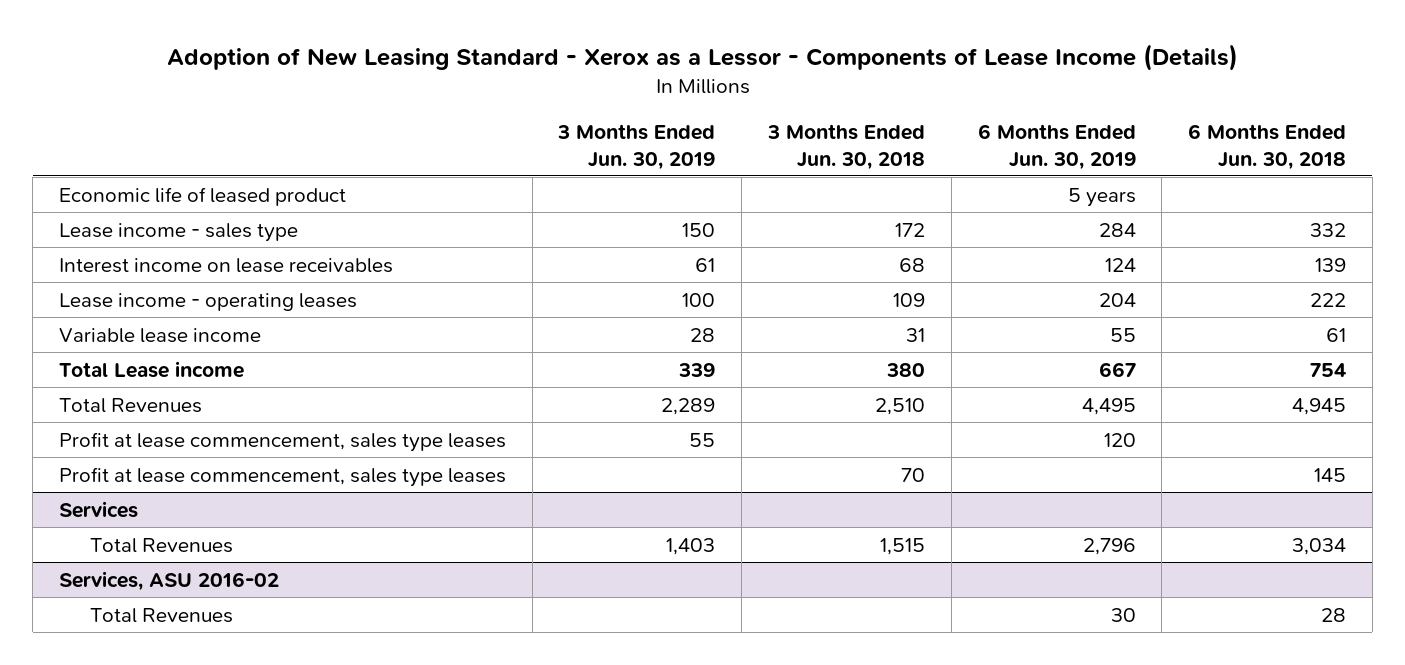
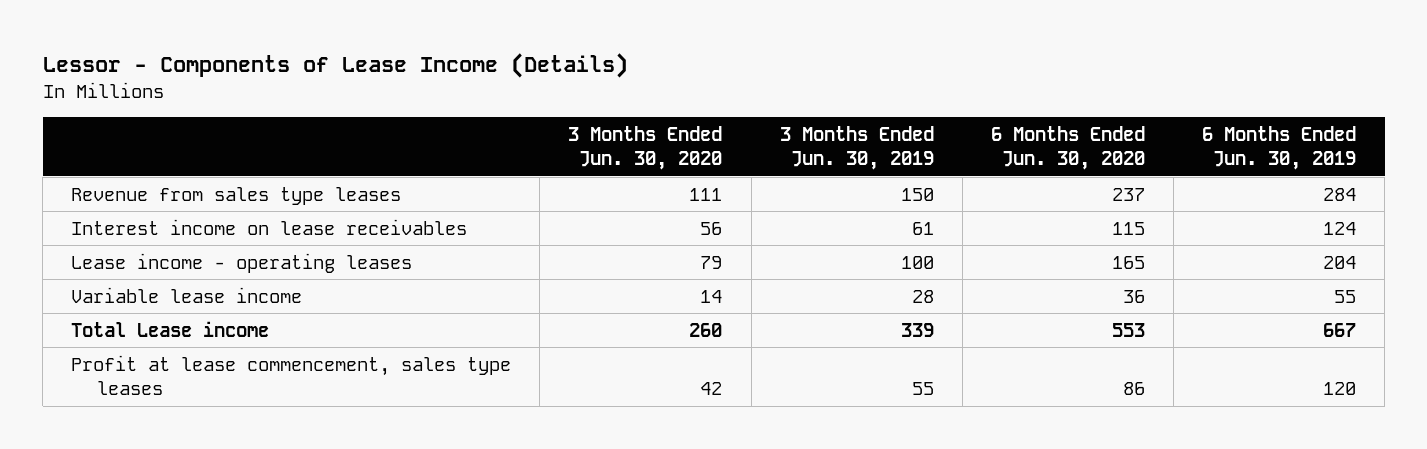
- Adoption of New Leasing Standard - Xerox as a Lessor - Components of Lease Income (Details)
+ Lessor - Components of Lease Income (Details)
- | 3 Months Ended Jun. 30, 2019 | 3 Months Ended Jun. 30, 2018 | 6 Months Ended Jun. 30, 2019 | 6 Months Ended Jun. 30, 2018
+ | 3 Months Ended Jun. 30, 2020 | 3 Months Ended Jun. 30, 2019 | 6 Months Ended Jun. 30, 2020 | 6 Months Ended Jun. 30, 2019
- Economic life of leased product | | | 5 years |
- Lease income - sales type | 150 | 172 | 284 | 332
+ Revenue from sales type leases | 111 | 150 | 237 | 284
- Total Revenues | 2,289 | 2,510 | 4,495 | 4,945
- Profit at lease commencement, sales type leases | | 70 | | 145
- Services
- Total Revenues | 1,403 | 1,515 | 2,796 | 3,034
- Services, ASU 2016-02
- Total Revenues | | | 30 | 28

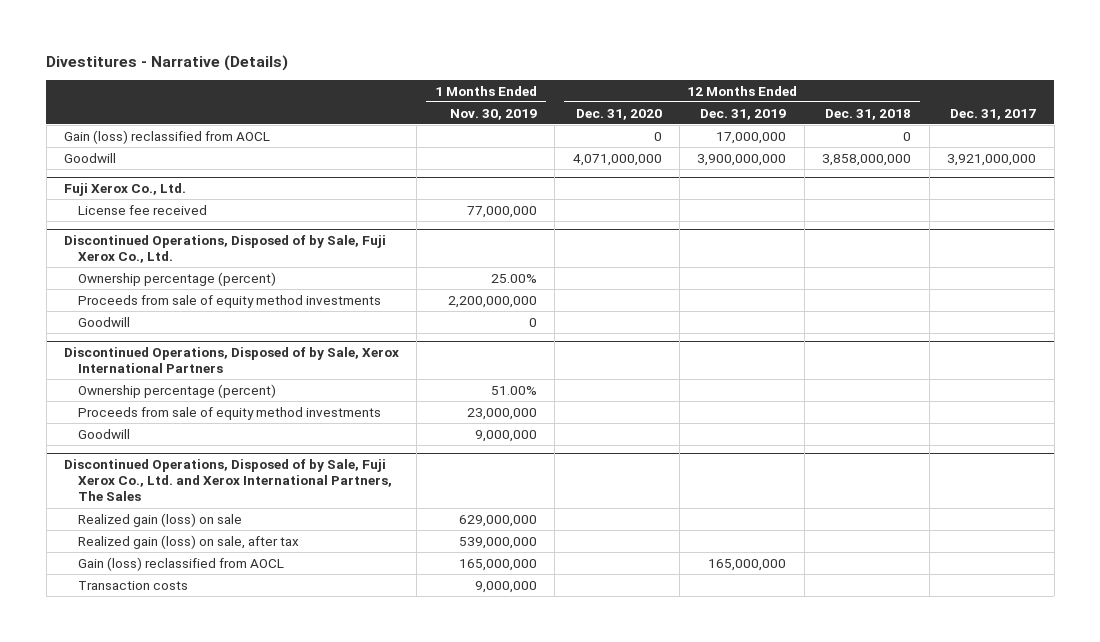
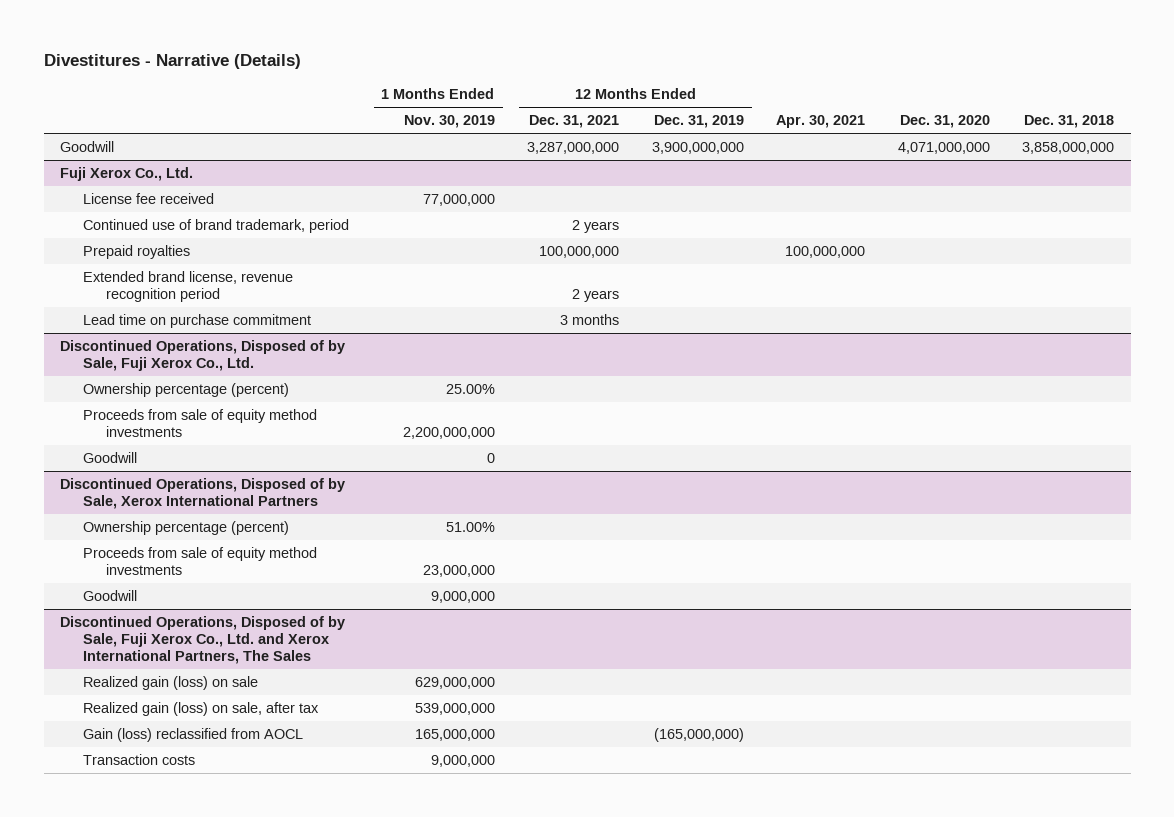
- | 1 Months Ended Nov. 30, 2019 | 12 Months Ended Dec. 31, 2020 | 12 Months Ended Dec. 31, 2019 | 12 Months Ended Dec. 31, 2018 | Dec. 31, 2017
+ | 1 Months Ended Nov. 30, 2019 | 12 Months Ended Dec. 31, 2021 | 12 Months Ended Dec. 31, 2019 | Apr. 30, 2021 | Dec. 31, 2020 | Dec. 31, 2018
- Gain (loss) reclassified from AOCL | | 0 | 17,000,000 | 0 |
@ Fuji Xerox Co., Ltd.
+ Continued use of brand trademark, period | | 2 years | | | |
+ Prepaid royalties | | 100,000,000 | | 100,000,000 | |
+ Extended brand license, revenue recognition period | | 2 years | | | |
+ Lead time on purchase commitment | | 3 months | | | |
@ Discontinued Operations, Disposed of by Sale, Fuji Xerox Co., Ltd. and Xerox International Partners, The Sales
- Gain (loss) reclassified from AOCL | 165,000,000 | | 165,000,000 | |
+ Gain (loss) reclassified from AOCL | 165,000,000 | | (165,000,000) | | |

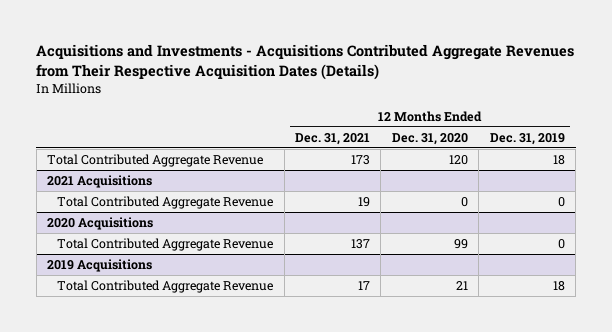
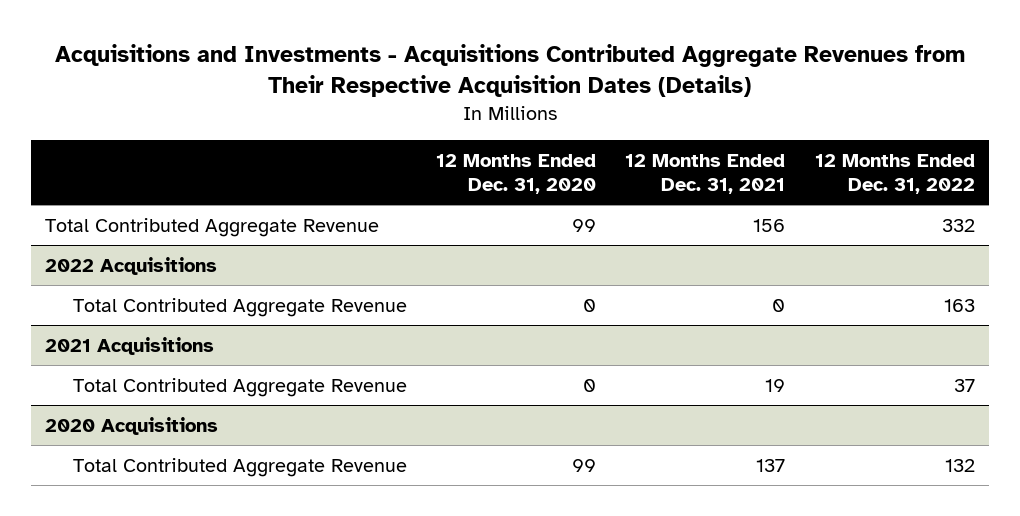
- | 12 Months Ended Dec. 31, 2021 | 12 Months Ended Dec. 31, 2020 | 12 Months Ended Dec. 31, 2019
+ | 12 Months Ended Dec. 31, 2020 | 12 Months Ended Dec. 31, 2021 | 12 Months Ended Dec. 31, 2022
- Total Contributed Aggregate Revenue | 173 | 120 | 18
+ Total Contributed Aggregate Revenue | 99 | 156 | 332
+ 2022 Acquisitions
+ Total Contributed Aggregate Revenue | 0 | 0 | 163
- 2019 Acquisitions
- Total Contributed Aggregate Revenue | 17 | 21 | 18

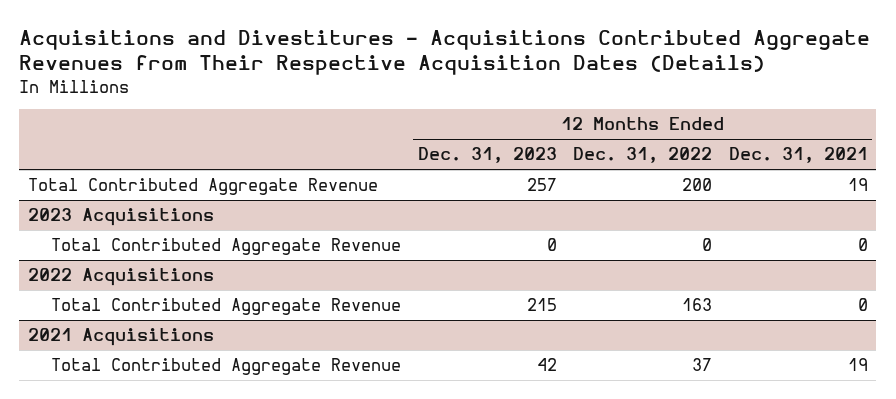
- Acquisitions and Investments - Acquisitions Contributed Aggregate Revenues from Their Respective Acquisition Dates (Details)
+ Acquisitions and Divestitures - Acquisitions Contributed Aggregate Revenues from Their Respective Acquisition Dates (Details)
- | 12 Months Ended Dec. 31, 2020 | 12 Months Ended Dec. 31, 2021 | 12 Months Ended Dec. 31, 2022
+ | 12 Months Ended Dec. 31, 2023 | 12 Months Ended Dec. 31, 2022 | 12 Months Ended Dec. 31, 2021
- Total Contributed Aggregate Revenue | 99 | 156 | 332
+ Total Contributed Aggregate Revenue | 257 | 200 | 19
+ 2023 Acquisitions
+ Total Contributed Aggregate Revenue | 0 | 0 | 0
- 2020 Acquisitions
- Total Contributed Aggregate Revenue | 99 | 137 | 132

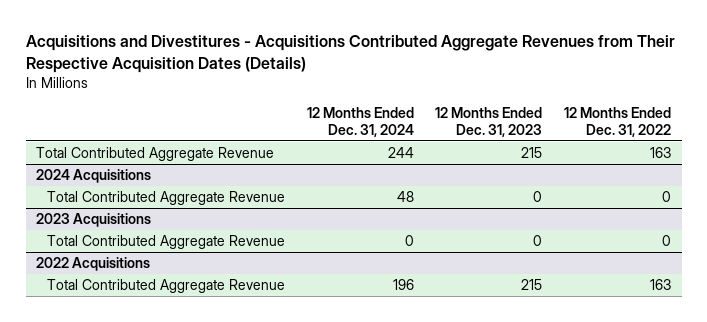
- | 12 Months Ended Dec. 31, 2023 | 12 Months Ended Dec. 31, 2022 | 12 Months Ended Dec. 31, 2021
+ | 12 Months Ended Dec. 31, 2024 | 12 Months Ended Dec. 31, 2023 | 12 Months Ended Dec. 31, 2022
- Total Contributed Aggregate Revenue | 257 | 200 | 19
+ Total Contributed Aggregate Revenue | 244 | 215 | 163
+ 2024 Acquisitions
+ Total Contributed Aggregate Revenue | 48 | 0 | 0
- 2021 Acquisitions
- Total Contributed Aggregate Revenue | 42 | 37 | 19

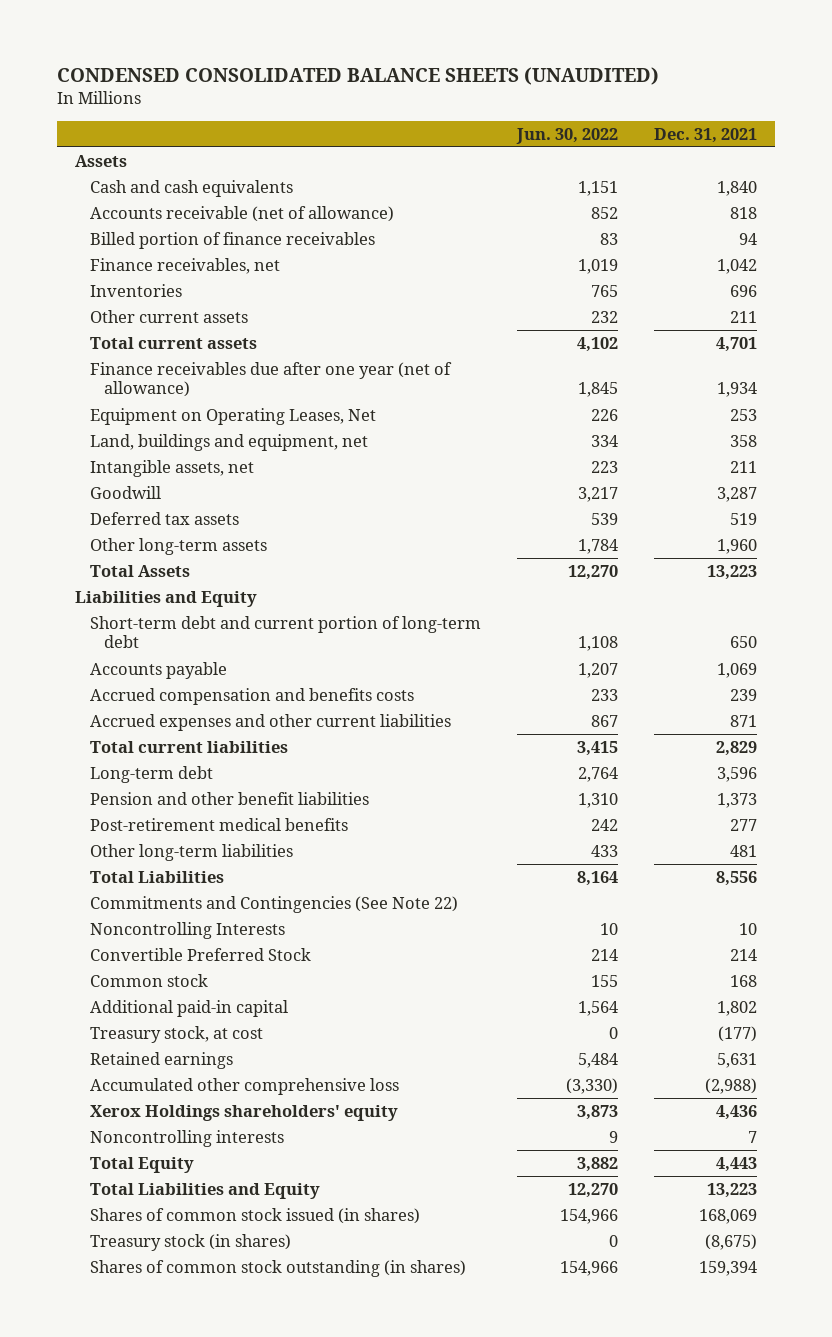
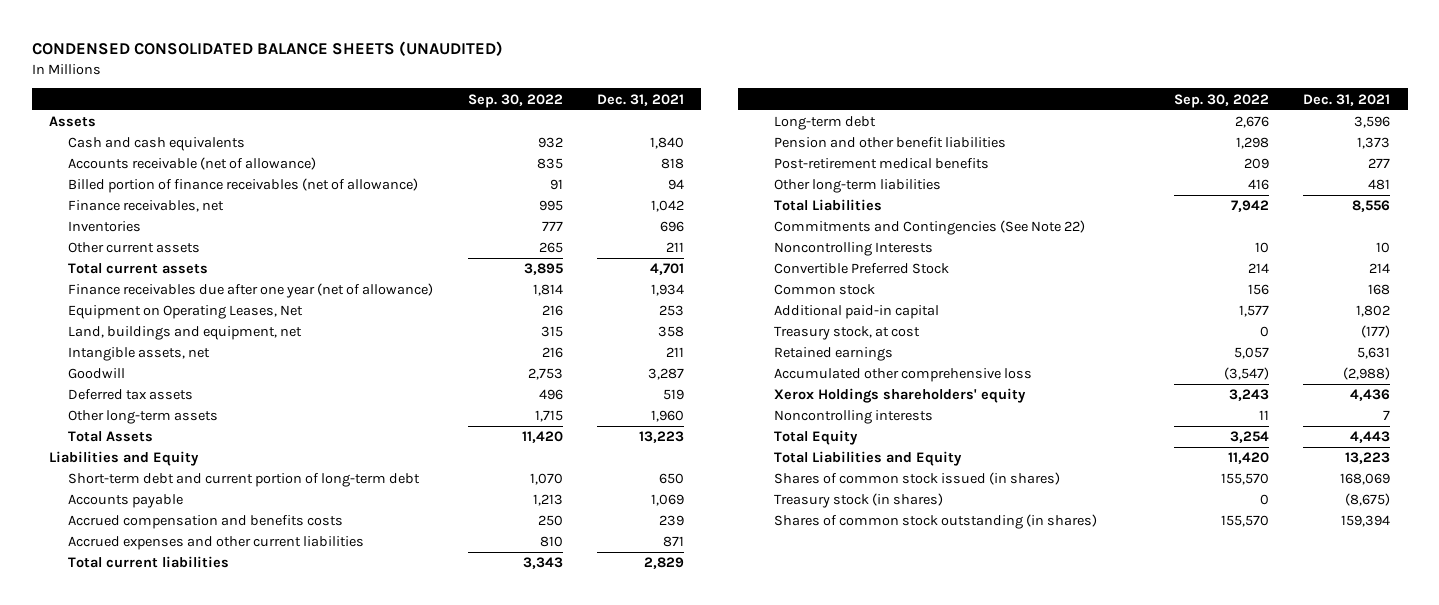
- | Jun. 30, 2022 | Dec. 31, 2021
+ | Sep. 30, 2022 | Dec. 31, 2021
- Billed portion of finance receivables | 83 | 94
+ Billed portion of finance receivables (net of allowance) | 91 | 94

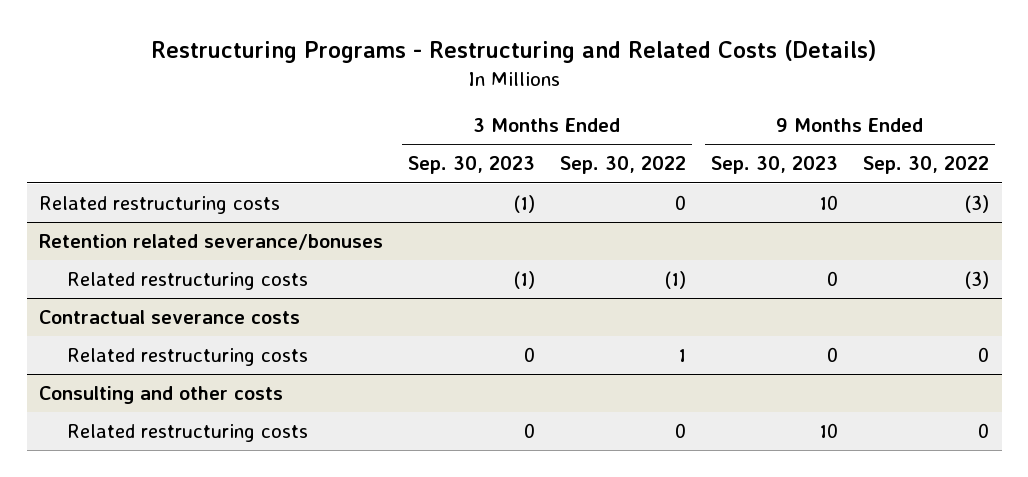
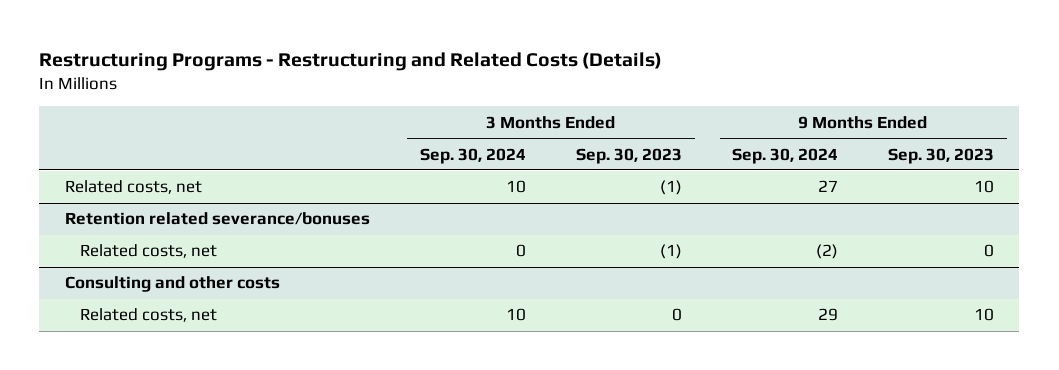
- | 3 Months Ended Sep. 30, 2023 | 3 Months Ended Sep. 30, 2022 | 9 Months Ended Sep. 30, 2023 | 9 Months Ended Sep. 30, 2022
+ | 3 Months Ended Sep. 30, 2024 | 3 Months Ended Sep. 30, 2023 | 9 Months Ended Sep. 30, 2024 | 9 Months Ended Sep. 30, 2023
- Related restructuring costs | (1) | 0 | 10 | (3)
+ Related costs, net | 10 | (1) | 27 | 10
@ Retention related severance/bonuses
- Related restructuring costs | (1) | (1) | 0 | (3)
- Contractual severance costs
- Related restructuring costs | 0 | 1 | 0 | 0
@ Retention related severance/bonuses
+ Related costs, net | 0 | (1) | (2) | 0
@ Consulting and other costs
- Related restructuring costs | 0 | 0 | 10 | 0
+ Related costs, net | 10 | 0 | 29 | 10

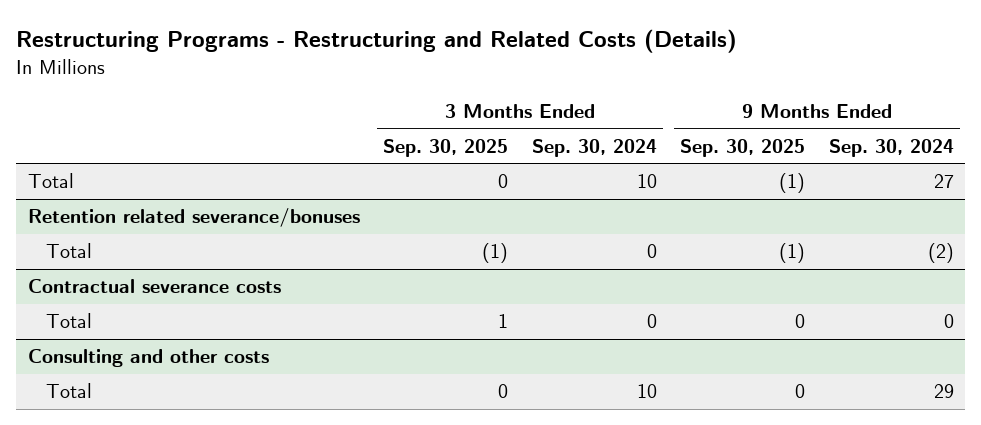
- | 3 Months Ended Sep. 30, 2024 | 3 Months Ended Sep. 30, 2023 | 9 Months Ended Sep. 30, 2024 | 9 Months Ended Sep. 30, 2023
+ | 3 Months Ended Sep. 30, 2025 | 3 Months Ended Sep. 30, 2024 | 9 Months Ended Sep. 30, 2025 | 9 Months Ended Sep. 30, 2024
- Related costs, net | 10 | (1) | 27 | 10
+ Total | 0 | 10 | (1) | 27
@ Retention related severance/bonuses
- Related costs, net | 0 | (1) | (2) | 0
+ Total | (1) | 0 | (1) | (2)
+ Contractual severance costs
+ Total | 1 | 0 | 0 | 0
@ Consulting and other costs
- Related costs, net | 10 | 0 | 29 | 10
+ Total | 0 | 10 | 0 | 29

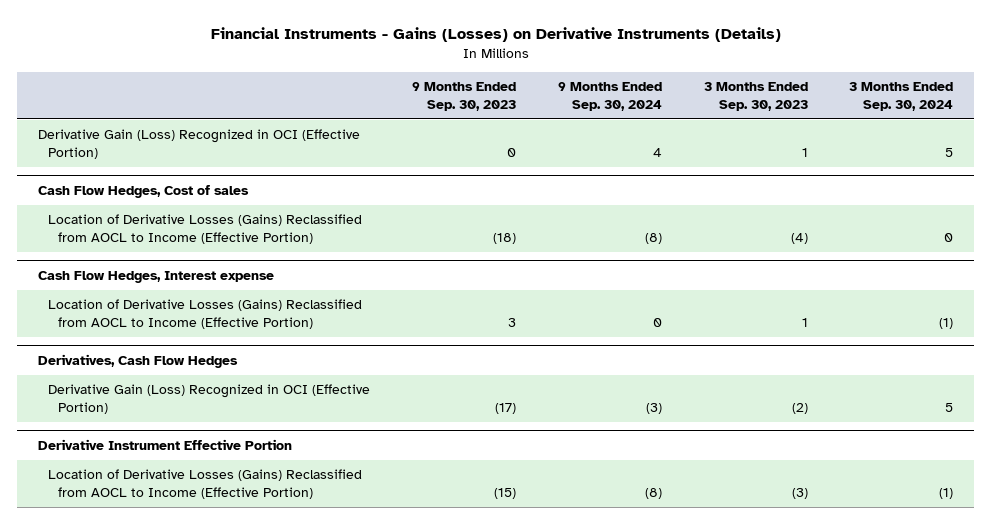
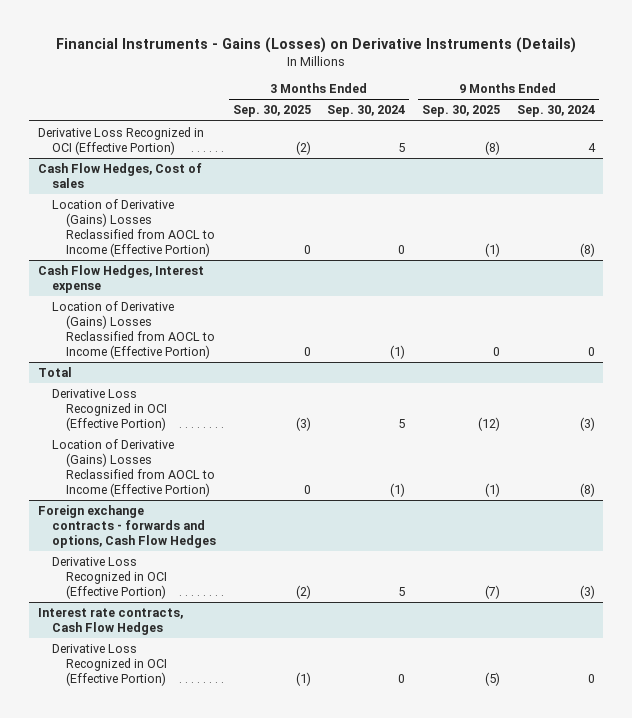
- | 9 Months Ended Sep. 30, 2023 | 9 Months Ended Sep. 30, 2024 | 3 Months Ended Sep. 30, 2023 | 3 Months Ended Sep. 30, 2024
+ | 3 Months Ended Sep. 30, 2025 | 3 Months Ended Sep. 30, 2024 | 9 Months Ended Sep. 30, 2025 | 9 Months Ended Sep. 30, 2024
- Derivative Gain (Loss) Recognized in OCI (Effective Portion) | 0 | 4 | 1 | 5
+ Derivative Loss Recognized in OCI (Effective Portion) | (2) | 5 | (8) | 4
@ Cash Flow Hedges, Cost of sales
- Location of Derivative Losses (Gains) Reclassified from AOCL to Income (Effective Portion) | (18) | (8) | (4) | 0
+ Location of Derivative (Gains) Losses Reclassified from AOCL to Income (Effective Portion) | 0 | 0 | (1) | (8)
@ Cash Flow Hedges, Interest expense
- Location of Derivative Losses (Gains) Reclassified from AOCL to Income (Effective Portion) | 3 | 0 | 1 | (1)
- Derivatives, Cash Flow Hedges
- Derivative Gain (Loss) Recognized in OCI (Effective Portion) | (17) | (3) | (2) | 5
- Derivative Instrument Effective Portion
- Location of Derivative Losses (Gains) Reclassified from AOCL to Income (Effective Portion) | (15) | (8) | (3) | (1)
@ Cash Flow Hedges, Interest expense
+ Location of Derivative (Gains) Losses Reclassified from AOCL to Income (Effective Portion) | 0 | (1) | 0 | 0
+ Total
+ Derivative Loss Recognized in OCI (Effective Portion) | (3) | 5 | (12) | (3)
+ Location of Derivative (Gains) Losses Reclassified from AOCL to Income (Effective Portion) | 0 | (1) | (1) | (8)
+ Foreign exchange contracts - forwards and options, Cash Flow Hedges
+ Derivative Loss Recognized in OCI (Effective Portion) | (2) | 5 | (7) | (3)
+ Interest rate contracts, Cash Flow Hedges
+ Derivative Loss Recognized in OCI (Effective Portion) | (1) | 0 | (5) | 0

